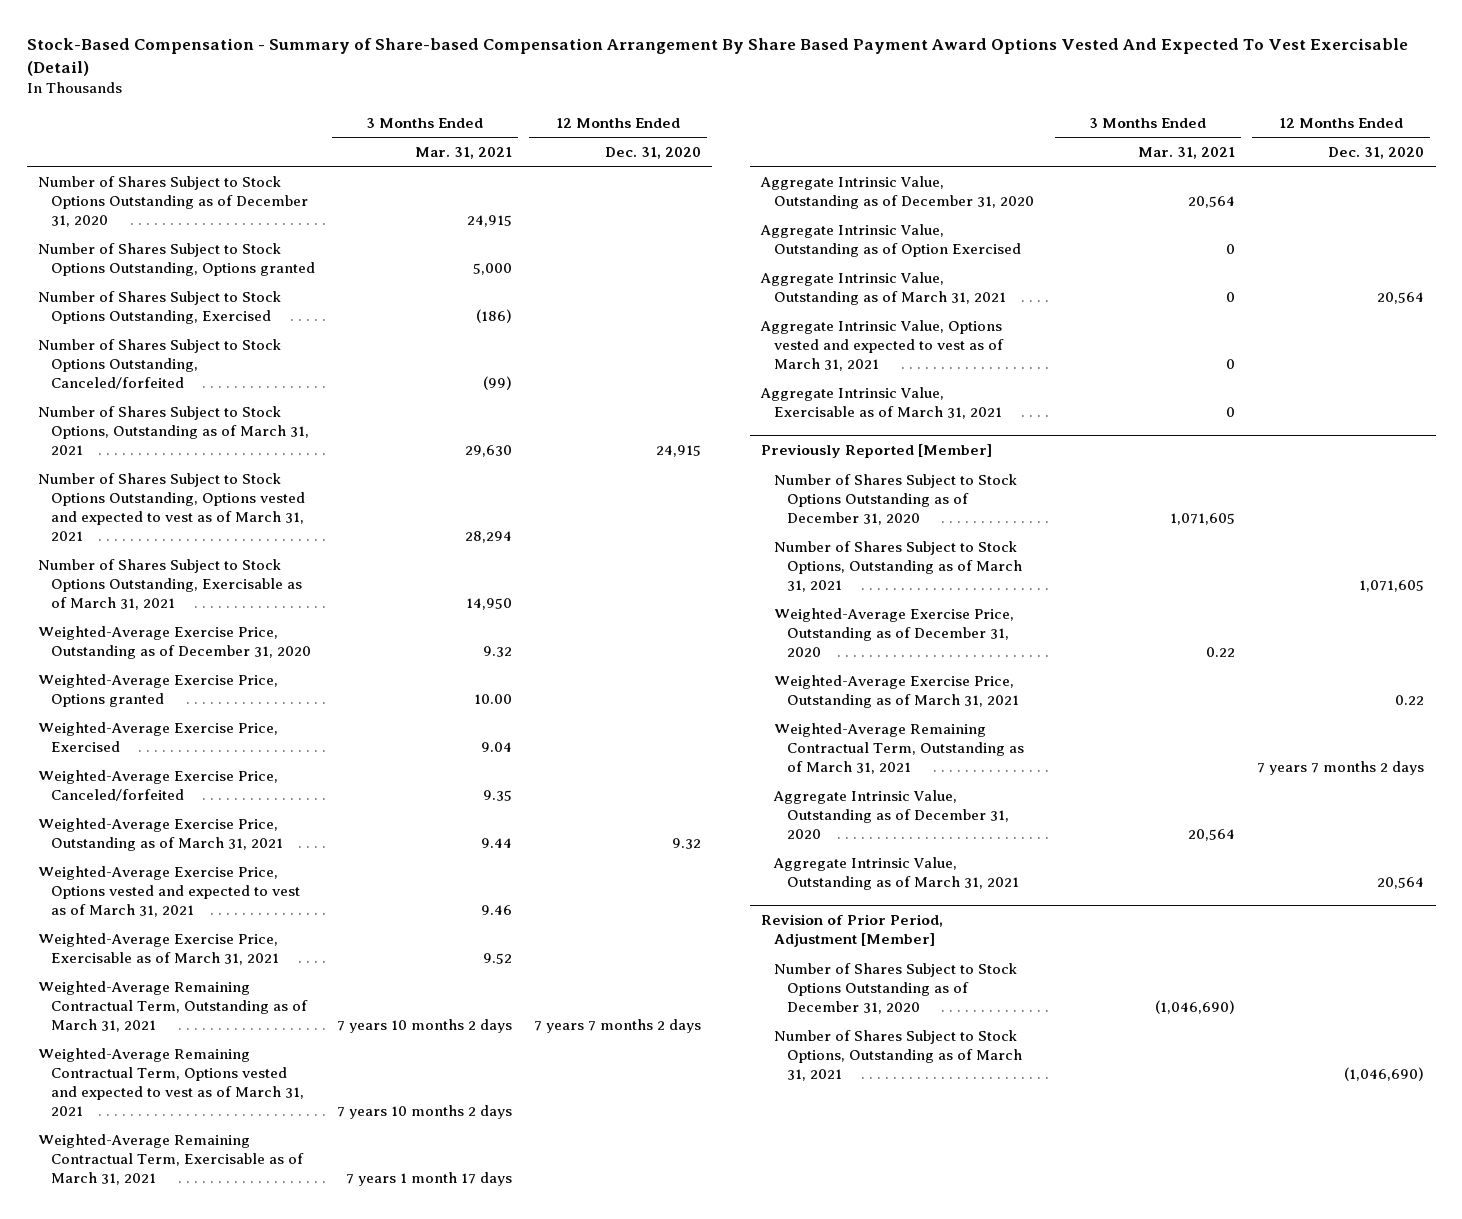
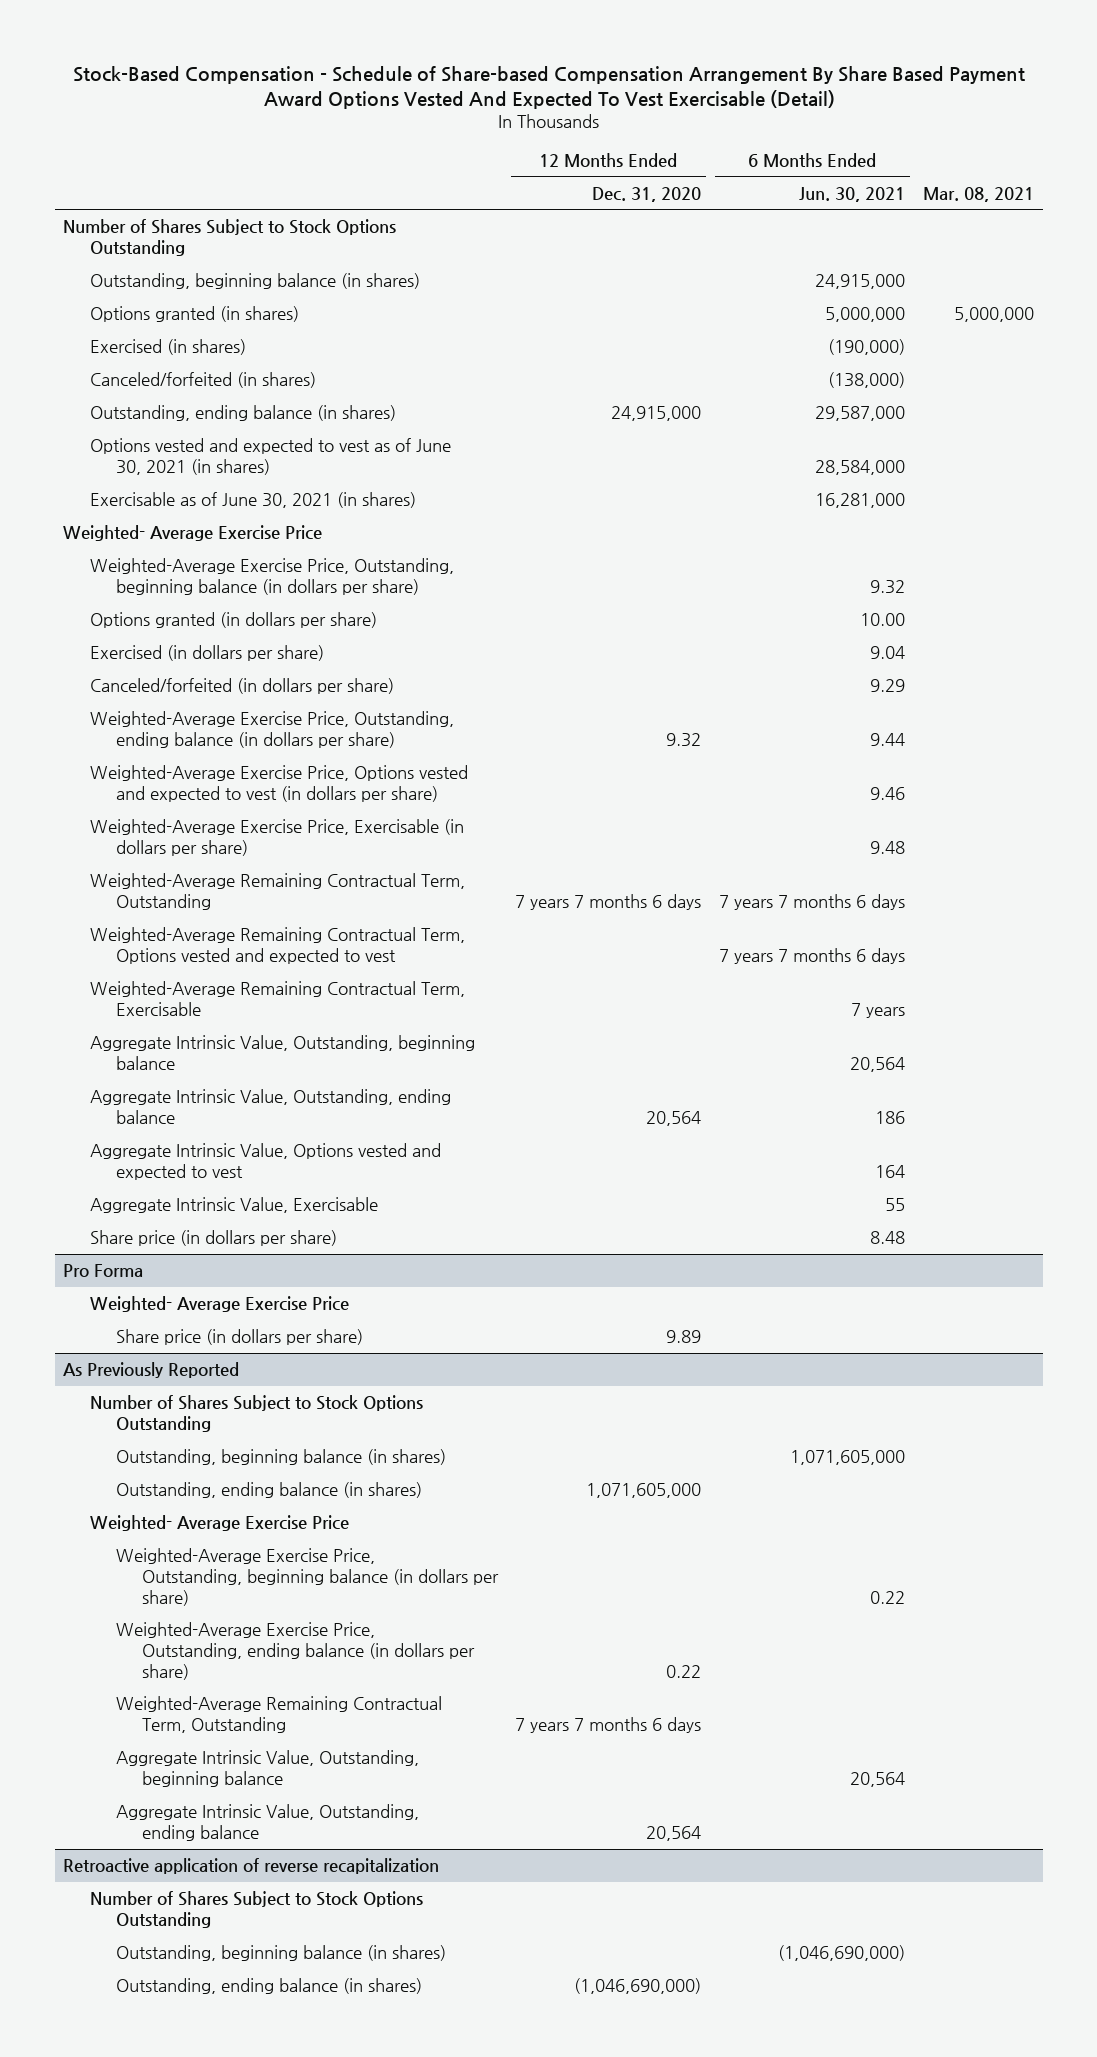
- Stock-Based Compensation - Summary of Share-based Compensation Arrangement By Share Based Payment Award Options Vested And Expected To Vest Exercisable (Detail)
+ Stock-Based Compensation - Schedule of Share-based Compensation Arrangement By Share Based Payment Award Options Vested And Expected To Vest Exercisable (Detail)
- | 3 Months Ended Mar. 31, 2021 | 12 Months Ended Dec. 31, 2020
+ | 12 Months Ended Dec. 31, 2020 | 6 Months Ended Jun. 30, 2021 | Mar. 08, 2021
- Number of Shares Subject to Stock Options Outstanding as of December 31, 2020 | 24,915 |
- Number of Shares Subject to Stock Options Outstanding, Options granted | 5,000 |
- Number of Shares Subject to Stock Options Outstanding, Exercised | (186) |
- Number of Shares Subject to Stock Options Outstanding, Canceled/forfeited | (99) |
- Number of Shares Subject to Stock Options, Outstanding as of March 31, 2021 | 29,630 | 24,915
- Number of Shares Subject to Stock Options Outstanding, Options vested and expected to vest as of March 31, 2021 | 28,294 |
- Number of Shares Subject to Stock Options Outstanding, Exercisable as of March 31, 2021 | 14,950 |
- Weighted-Average Exercise Price, Outstanding as of December 31, 2020 | 9.32 |
- Weighted-Average Exercise Price, Options granted | 10.00 |
- Weighted-Average Exercise Price, Exercised | 9.04 |
- Weighted-Average Exercise Price, Canceled/forfeited | 9.35 |
- Weighted-Average Exercise Price, Outstanding as of March 31, 2021 | 9.44 | 9.32
- Weighted-Average Exercise Price, Options vested and expected to vest as of March 31, 2021 | 9.46 |
- Weighted-Average Exercise Price, Exercisable as of March 31, 2021 | 9.52 |
- Weighted-Average Remaining Contractual Term, Outstanding as of March 31, 2021 | 7 years 10 months 2 days | 7 years 7 months 2 days
- Weighted-Average Remaining Contractual Term, Options vested and expected to vest as of March 31, 2021 | 7 years 10 months 2 days |
- Weighted-Average Remaining Contractual Term, Exercisable as of March 31, 2021 | 7 years 1 month 17 days |
- Aggregate Intrinsic Value, Outstanding as of December 31, 2020 | 20,564 |
- Aggregate Intrinsic Value, Outstanding as of Option Exercised | 0 |
- Aggregate Intrinsic Value, Outstanding as of March 31, 2021 | 0 | 20,564
- Aggregate Intrinsic Value, Options vested and expected to vest as of March 31, 2021 | 0 |
- Aggregate Intrinsic Value, Exercisable as of March 31, 2021 | 0 |
- Previously Reported [Member]
- Number of Shares Subject to Stock Options Outstanding as of December 31, 2020 | 1,071,605 |
- Number of Shares Subject to Stock Options, Outstanding as of March 31, 2021 | | 1,071,605
- Weighted-Average Exercise Price, Outstanding as of December 31, 2020 | 0.22 |
- Weighted-Average Exercise Price, Outstanding as of March 31, 2021 | | 0.22
- Weighted-Average Remaining Contractual Term, Outstanding as of March 31, 2021 | | 7 years 7 months 2 days
- Aggregate Intrinsic Value, Outstanding as of December 31, 2020 | 20,564 |
- Aggregate Intrinsic Value, Outstanding as of March 31, 2021 | | 20,564
- Revision of Prior Period, Adjustment [Member]
- Number of Shares Subject to Stock Options Outstanding as of December 31, 2020 | (1,046,690) |
- Number of Shares Subject to Stock Options, Outstanding as of March 31, 2021 | | (1,046,690)
+ Number of Shares Subject to Stock Options Outstanding
+ Outstanding, beginning balance (in shares) | | 24,915,000 |
+ Options granted (in shares) | | 5,000,000 | 5,000,000
+ Exercised (in shares) | | (190,000) |
+ Canceled/forfeited (in shares) | | (138,000) |
+ Outstanding, ending balance (in shares) | 24,915,000 | 29,587,000 |
+ Options vested and expected to vest as of June 30, 2021 (in shares) | | 28,584,000 |
+ Exercisable as of June 30, 2021 (in shares) | | 16,281,000 |
+ Weighted- Average Exercise Price
+ Weighted-Average Exercise Price, Outstanding, beginning balance (in dollars per share) | | 9.32 |
+ Options granted (in dollars per share) | | 10.00 |
+ Exercised (in dollars per share) | | 9.04 |
+ Canceled/forfeited (in dollars per share) | | 9.29 |
+ Weighted-Average Exercise Price, Outstanding, ending balance (in dollars per share) | 9.32 | 9.44 |
+ Weighted-Average Exercise Price, Options vested and expected to vest (in dollars per share) | | 9.46 |
+ Weighted-Average Exercise Price, Exercisable (in dollars per share) | | 9.48 |
+ Weighted-Average Remaining Contractual Term, Outstanding | 7 years 7 months 6 days | 7 years 7 months 6 days |
+ Weighted-Average Remaining Contractual Term, Options vested and expected to vest | | 7 years 7 months 6 days |
+ Weighted-Average Remaining Contractual Term, Exercisable | | 7 years |
+ Aggregate Intrinsic Value, Outstanding, beginning balance | | 20,564 |
+ Aggregate Intrinsic Value, Outstanding, ending balance | 20,564 | 186 |
+ Aggregate Intrinsic Value, Options vested and expected to vest | | 164 |
+ Aggregate Intrinsic Value, Exercisable | | 55 |
+ Share price (in dollars per share) | | 8.48 |
+ Pro Forma
+ Weighted- Average Exercise Price
+ Share price (in dollars per share) | 9.89 | |
+ As Previously Reported
+ Number of Shares Subject to Stock Options Outstanding
+ Outstanding, beginning balance (in shares) | | 1,071,605,000 |
+ Outstanding, ending balance (in shares) | 1,071,605,000 | |
+ Weighted- Average Exercise Price
+ Weighted-Average Exercise Price, Outstanding, beginning balance (in dollars per share) | | 0.22 |
+ Weighted-Average Exercise Price, Outstanding, ending balance (in dollars per share) | 0.22 | |
+ Weighted-Average Remaining Contractual Term, Outstanding | 7 years 7 months 6 days | |
+ Aggregate Intrinsic Value, Outstanding, beginning balance | | 20,564 |
+ Aggregate Intrinsic Value, Outstanding, ending balance | 20,564 | |
+ Retroactive application of reverse recapitalization
+ Number of Shares Subject to Stock Options Outstanding
+ Outstanding, beginning balance (in shares) | | (1,046,690,000) |
+ Outstanding, ending balance (in shares) | (1,046,690,000) | |

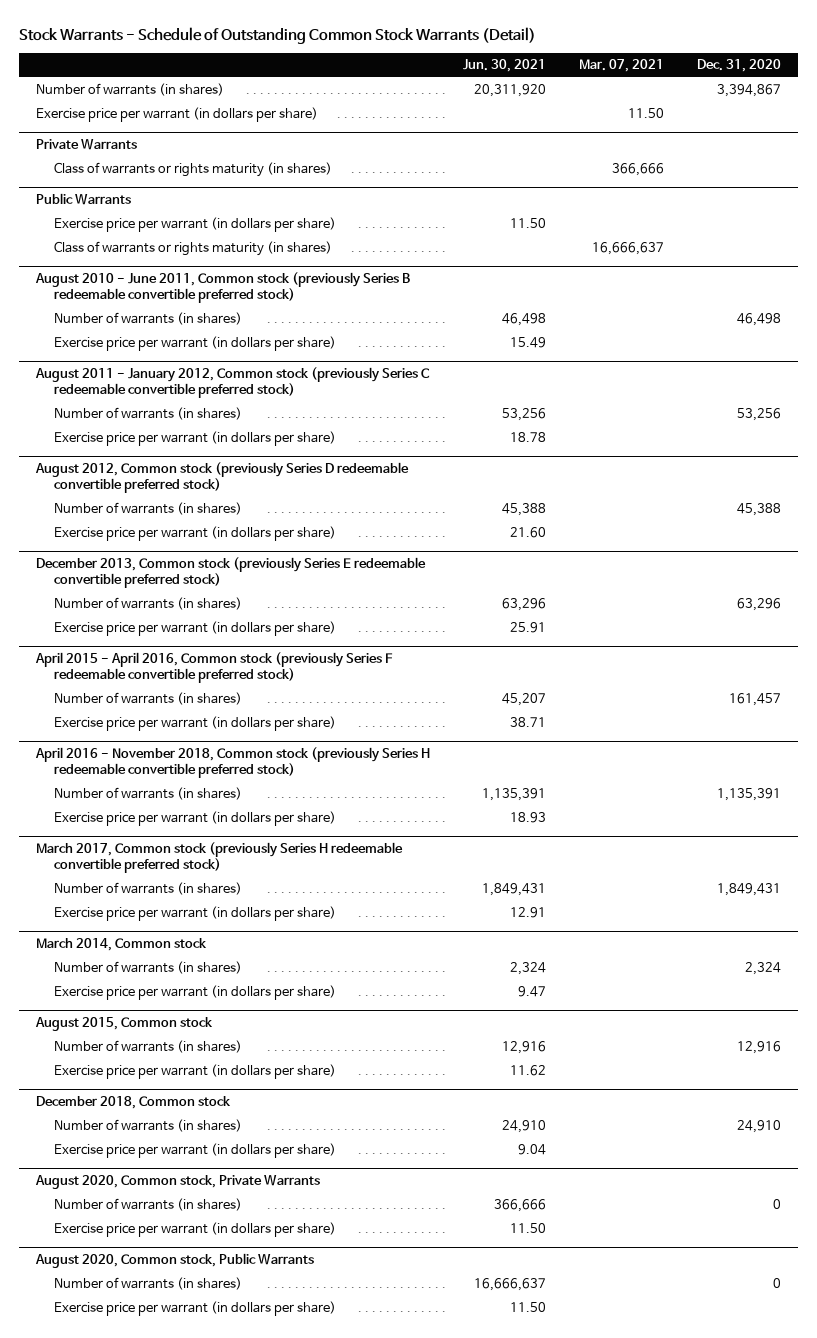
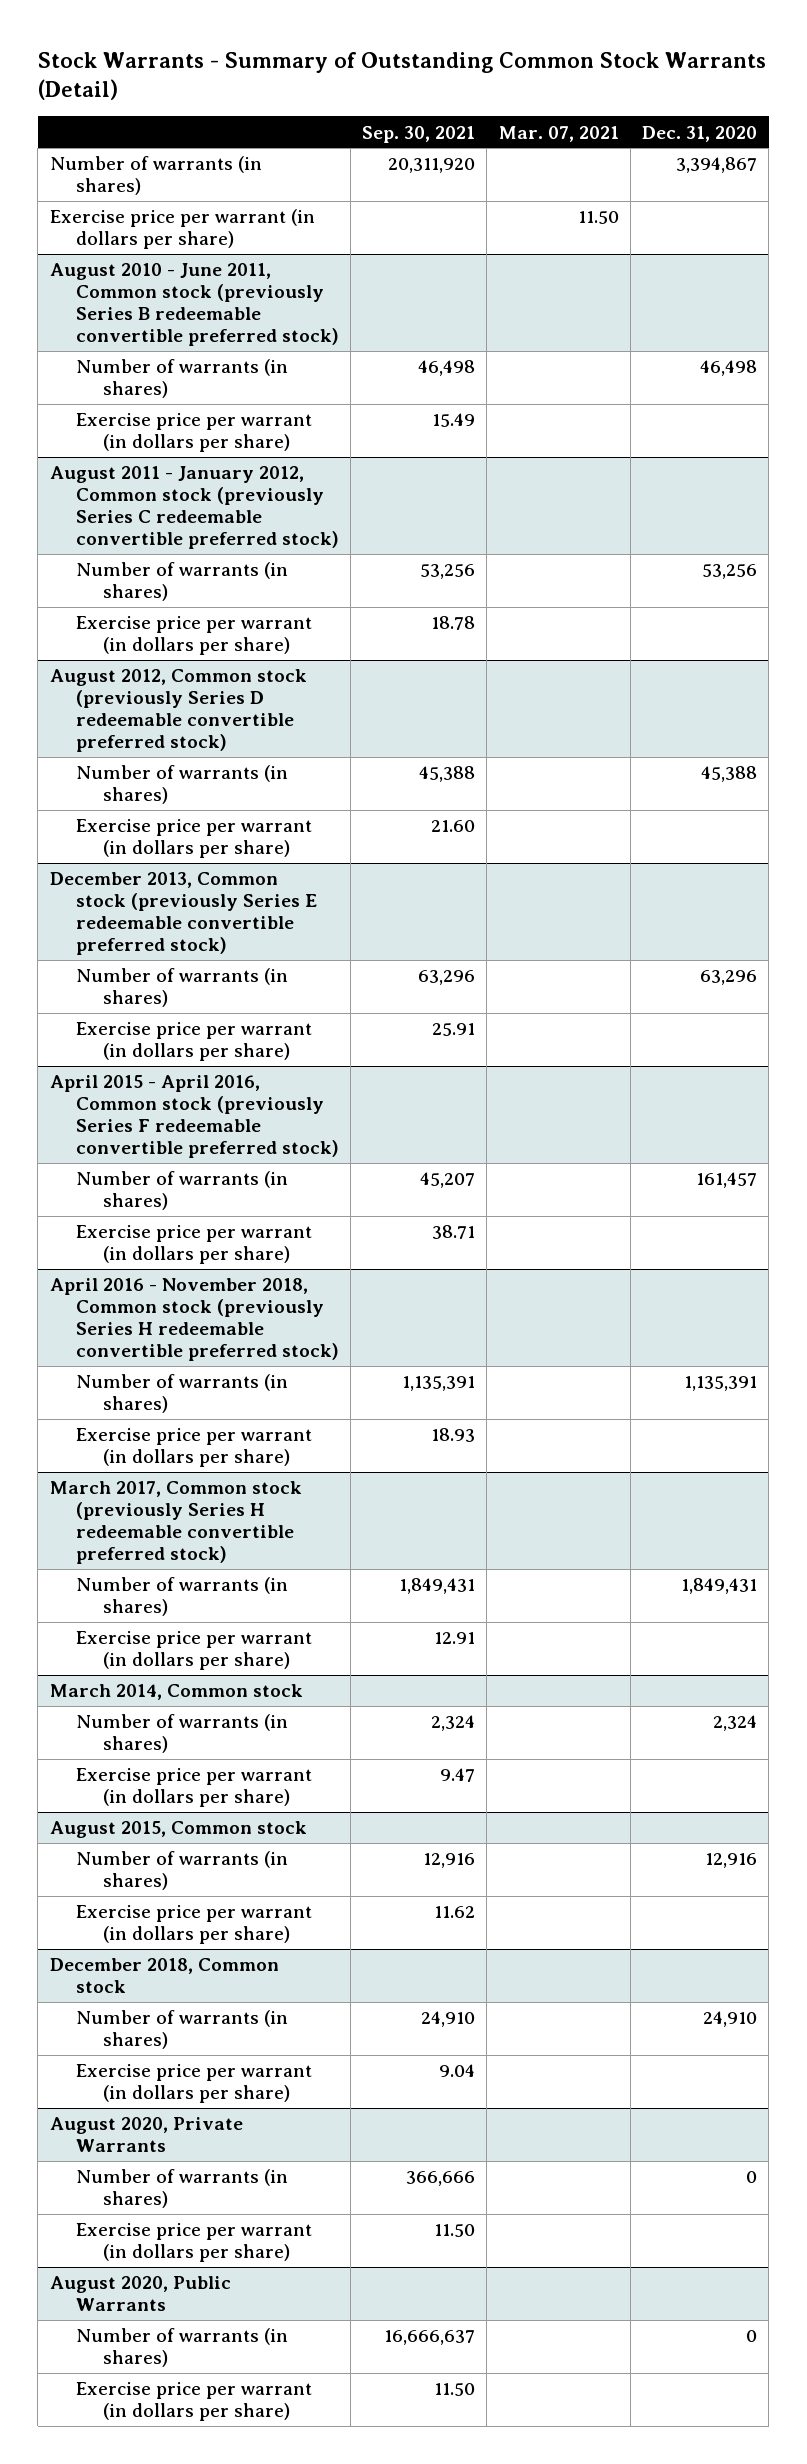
- Stock Warrants - Schedule of Outstanding Common Stock Warrants (Detail)
+ Stock Warrants - Summary of Outstanding Common Stock Warrants (Detail)
- | Jun. 30, 2021 | Mar. 07, 2021 | Dec. 31, 2020
+ | Sep. 30, 2021 | Mar. 07, 2021 | Dec. 31, 2020
- Private Warrants
- Class of warrants or rights maturity (in shares) | | 366,666 |
- Public Warrants
- Exercise price per warrant (in dollars per share) | 11.50 | |
- Class of warrants or rights maturity (in shares) | | 16,666,637 |
- August 2020, Common stock, Private Warrants
+ August 2020, Private Warrants
- August 2020, Common stock, Public Warrants
+ August 2020, Public Warrants

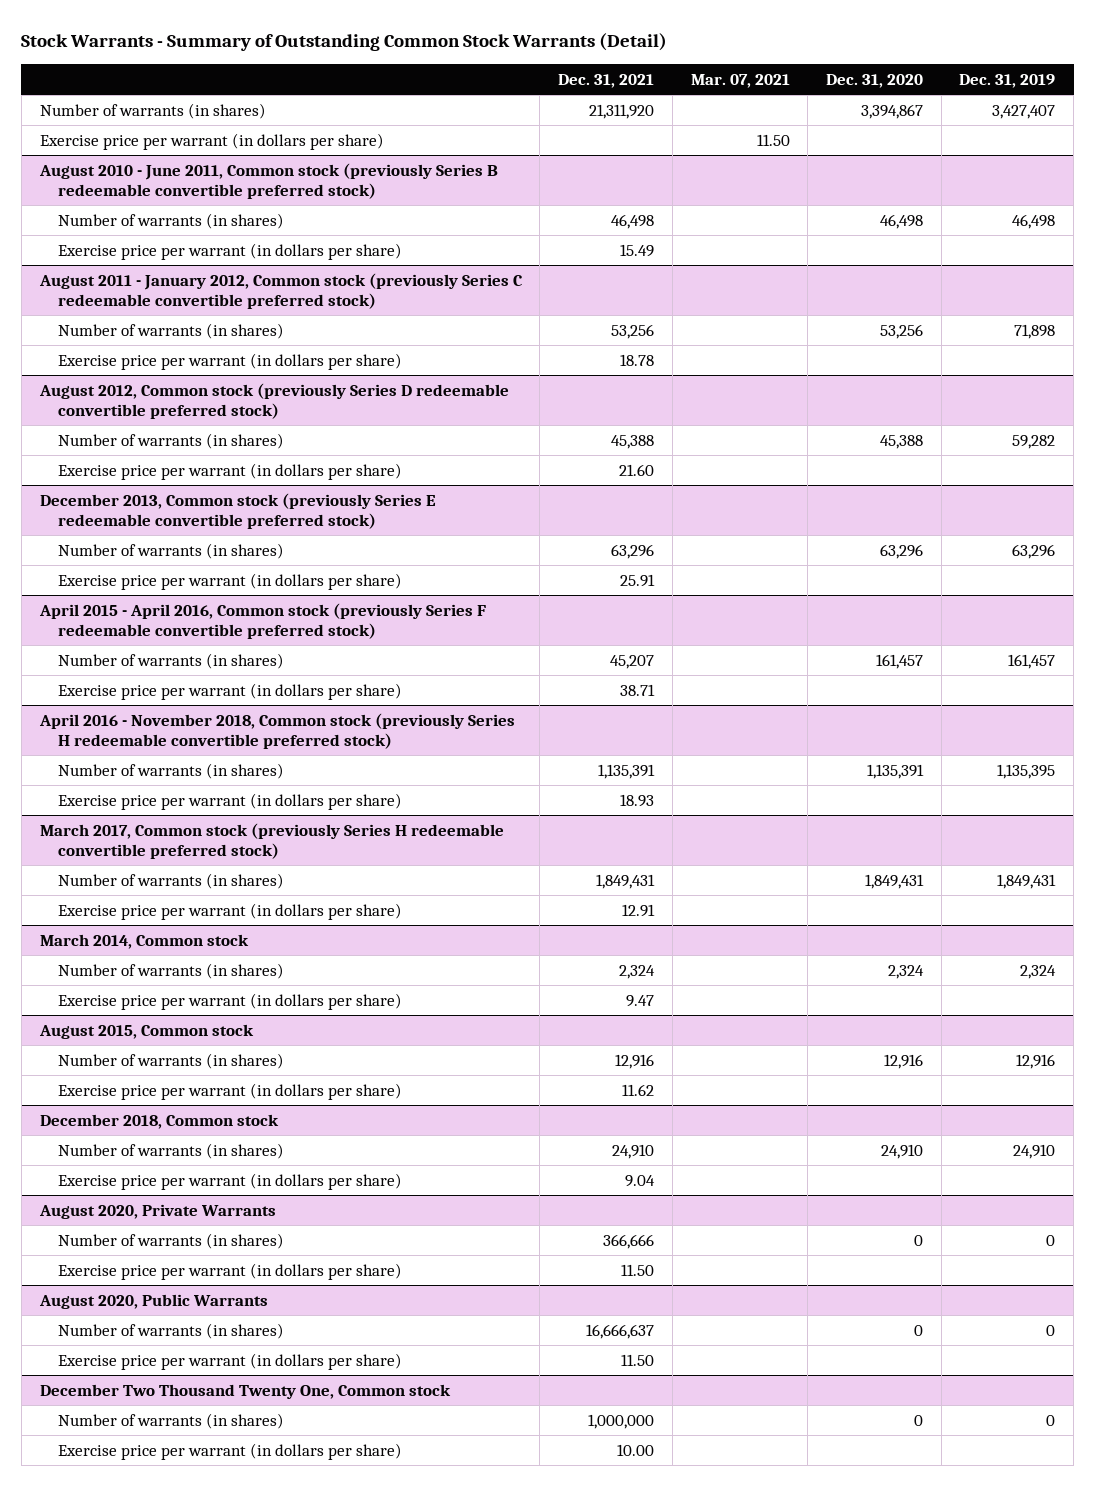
- | Sep. 30, 2021 | Mar. 07, 2021 | Dec. 31, 2020
+ | Dec. 31, 2021 | Mar. 07, 2021 | Dec. 31, 2020 | Dec. 31, 2019
+ December Two Thousand Twenty One, Common stock
+ Number of warrants (in shares) | 1,000,000 | | 0 | 0
+ Exercise price per warrant (in dollars per share) | 10.00 | | |

